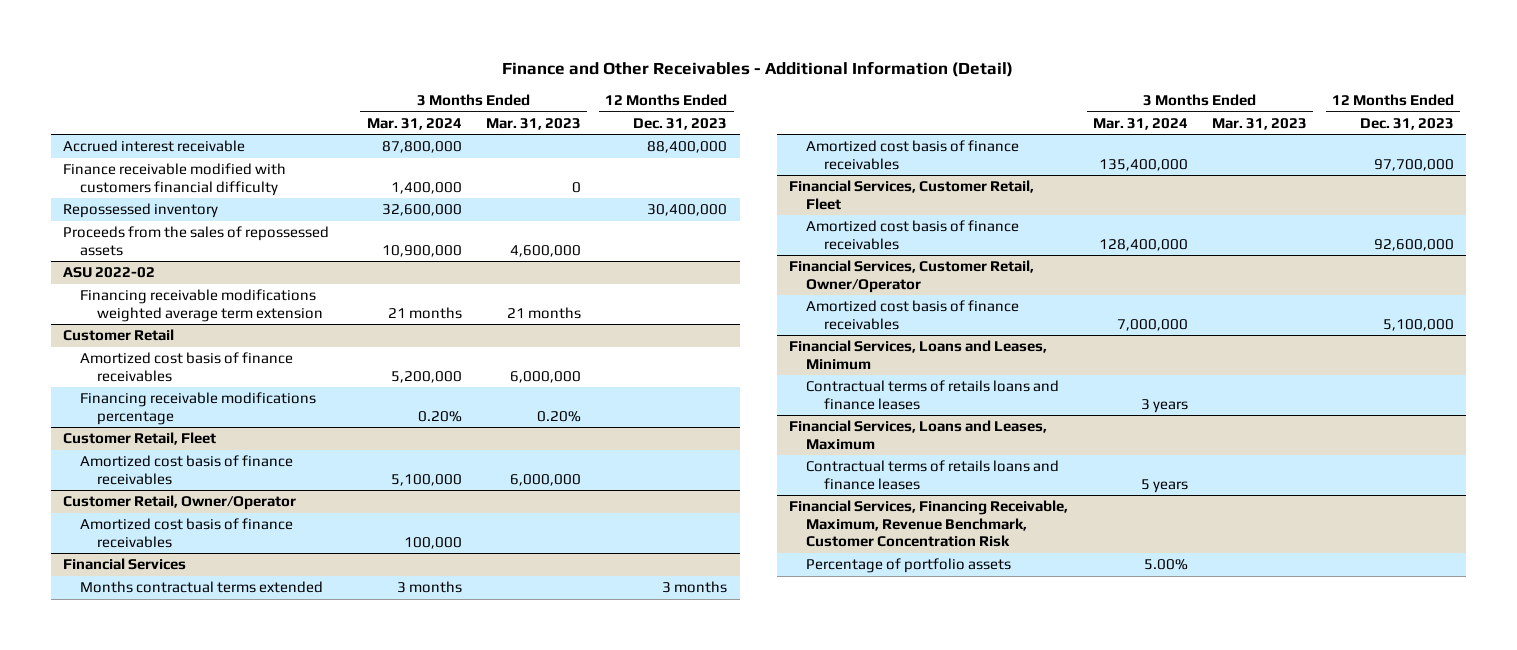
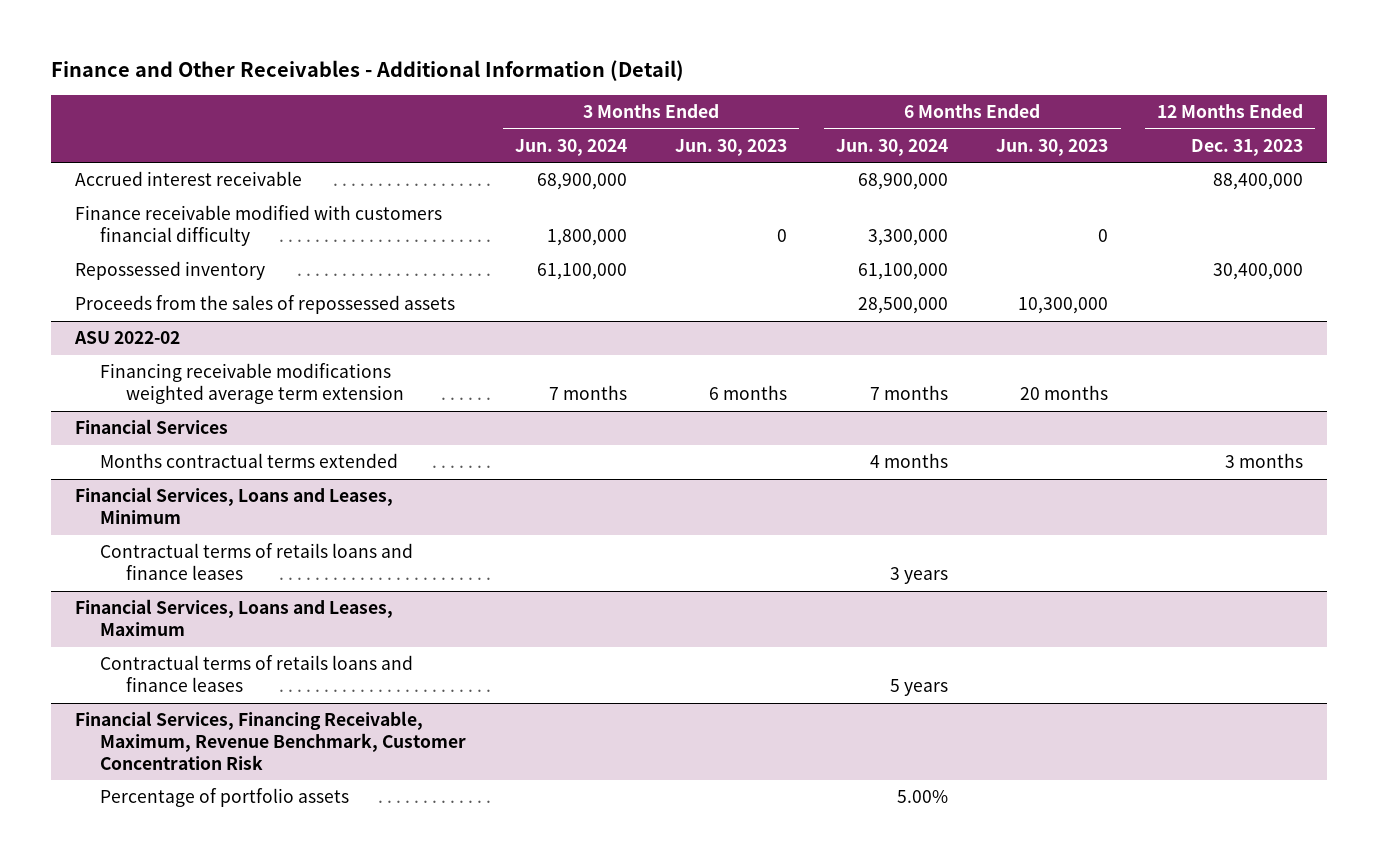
- | 3 Months Ended Mar. 31, 2024 | 3 Months Ended Mar. 31, 2023 | 12 Months Ended Dec. 31, 2023
+ | 3 Months Ended Jun. 30, 2024 | 3 Months Ended Jun. 30, 2023 | 6 Months Ended Jun. 30, 2024 | 6 Months Ended Jun. 30, 2023 | 12 Months Ended Dec. 31, 2023
- Customer Retail
- Amortized cost basis of finance receivables | 5,200,000 | 6,000,000 |
- Financing receivable modifications percentage | 0.20% | 0.20% |
- Customer Retail, Fleet
- Amortized cost basis of finance receivables | 5,100,000 | 6,000,000 |
- Customer Retail, Owner/Operator
- Amortized cost basis of finance receivables | 100,000 | |
@ Financial Services
- Amortized cost basis of finance receivables | 135,400,000 | | 97,700,000
- Financial Services, Customer Retail, Fleet
- Amortized cost basis of finance receivables | 128,400,000 | | 92,600,000
- Financial Services, Customer Retail, Owner/Operator
- Amortized cost basis of finance receivables | 7,000,000 | | 5,100,000

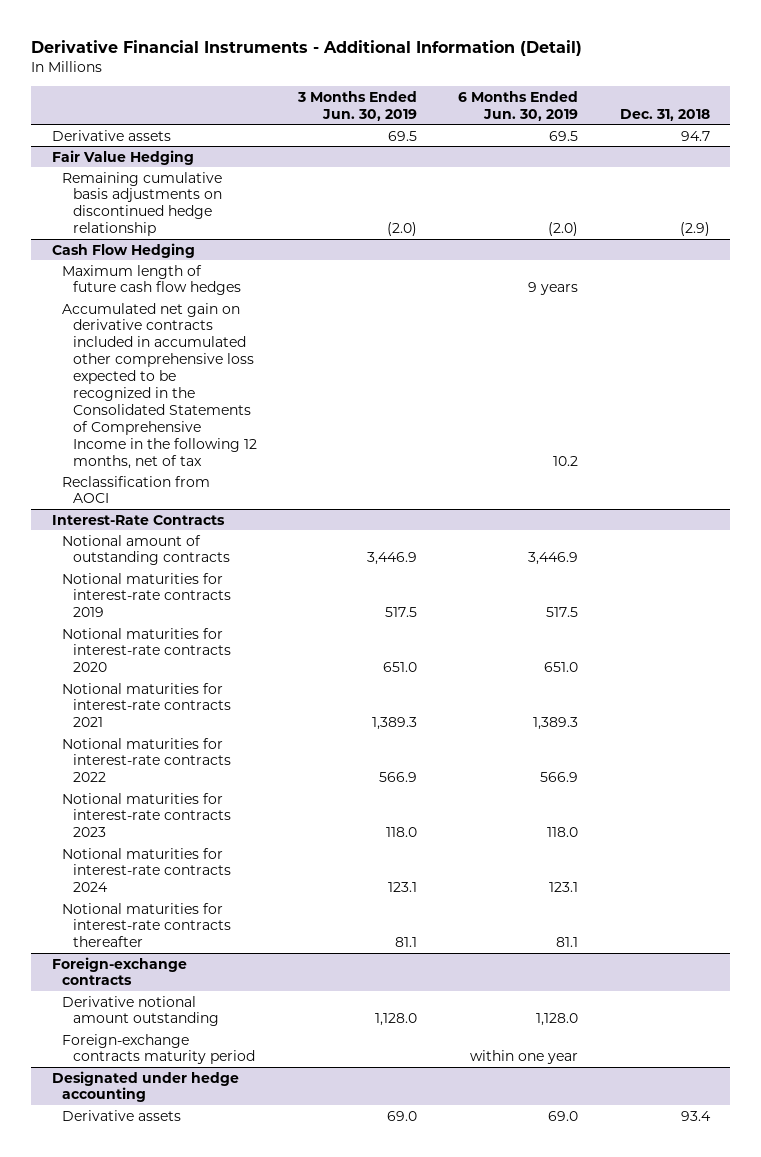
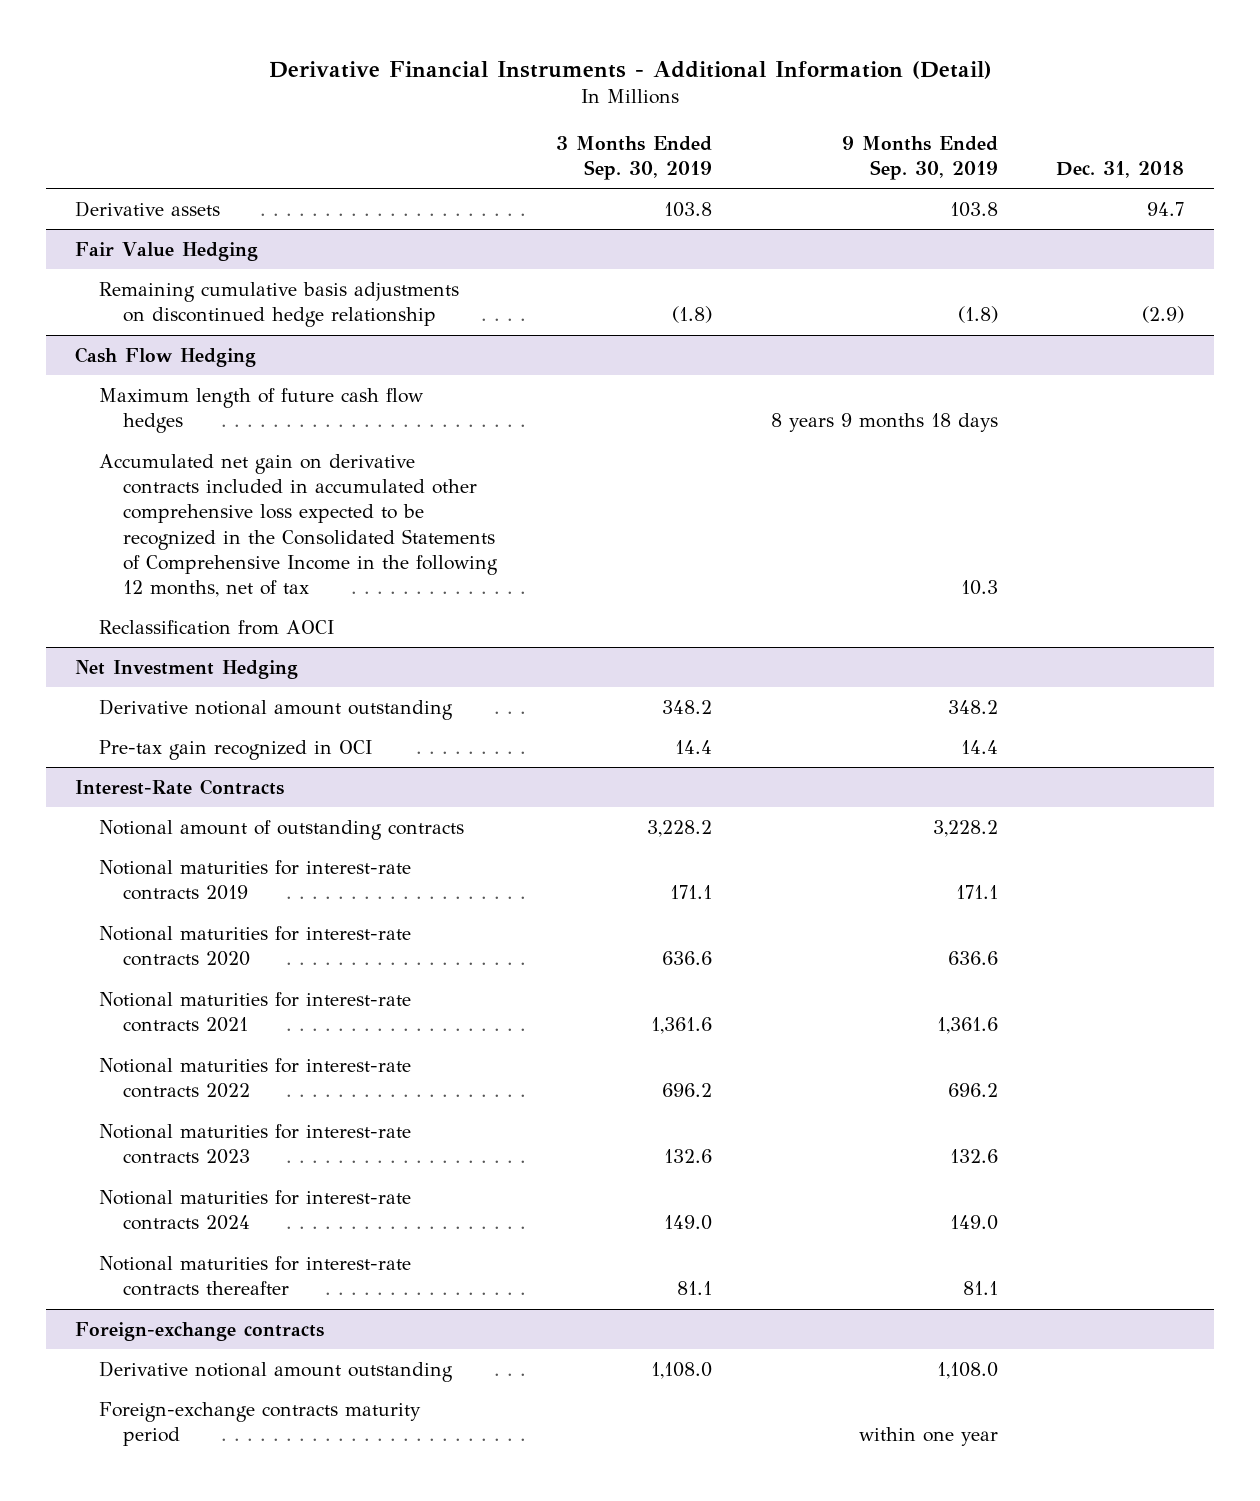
- | 3 Months Ended Jun. 30, 2019 | 6 Months Ended Jun. 30, 2019 | Dec. 31, 2018
+ | 3 Months Ended Sep. 30, 2019 | 9 Months Ended Sep. 30, 2019 | Dec. 31, 2018
+ Net Investment Hedging
+ Derivative notional amount outstanding | 348.2 | 348.2 |
+ Pre-tax gain recognized in OCI | 14.4 | 14.4 |
- Designated under hedge accounting
- Derivative assets | 69.0 | 69.0 | 93.4

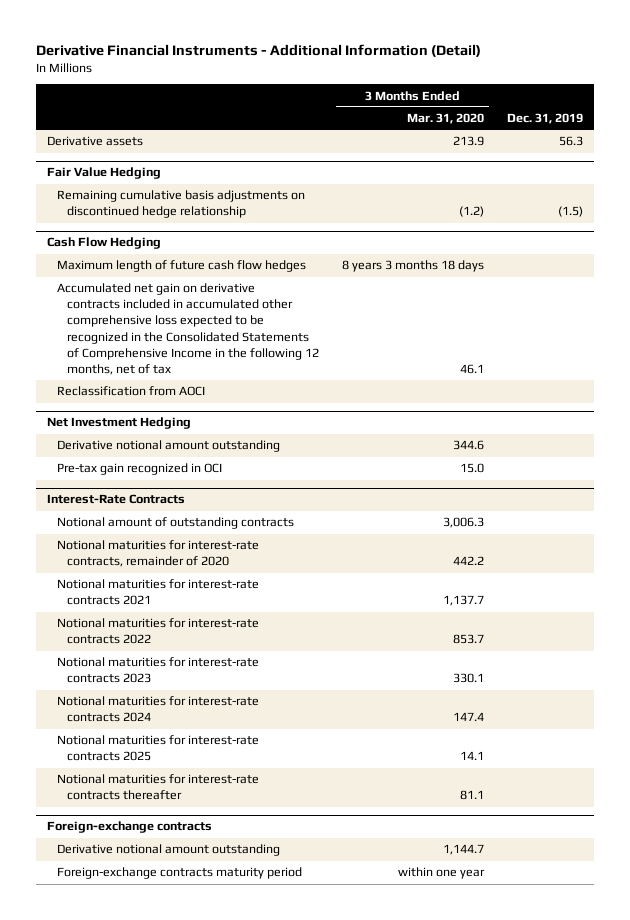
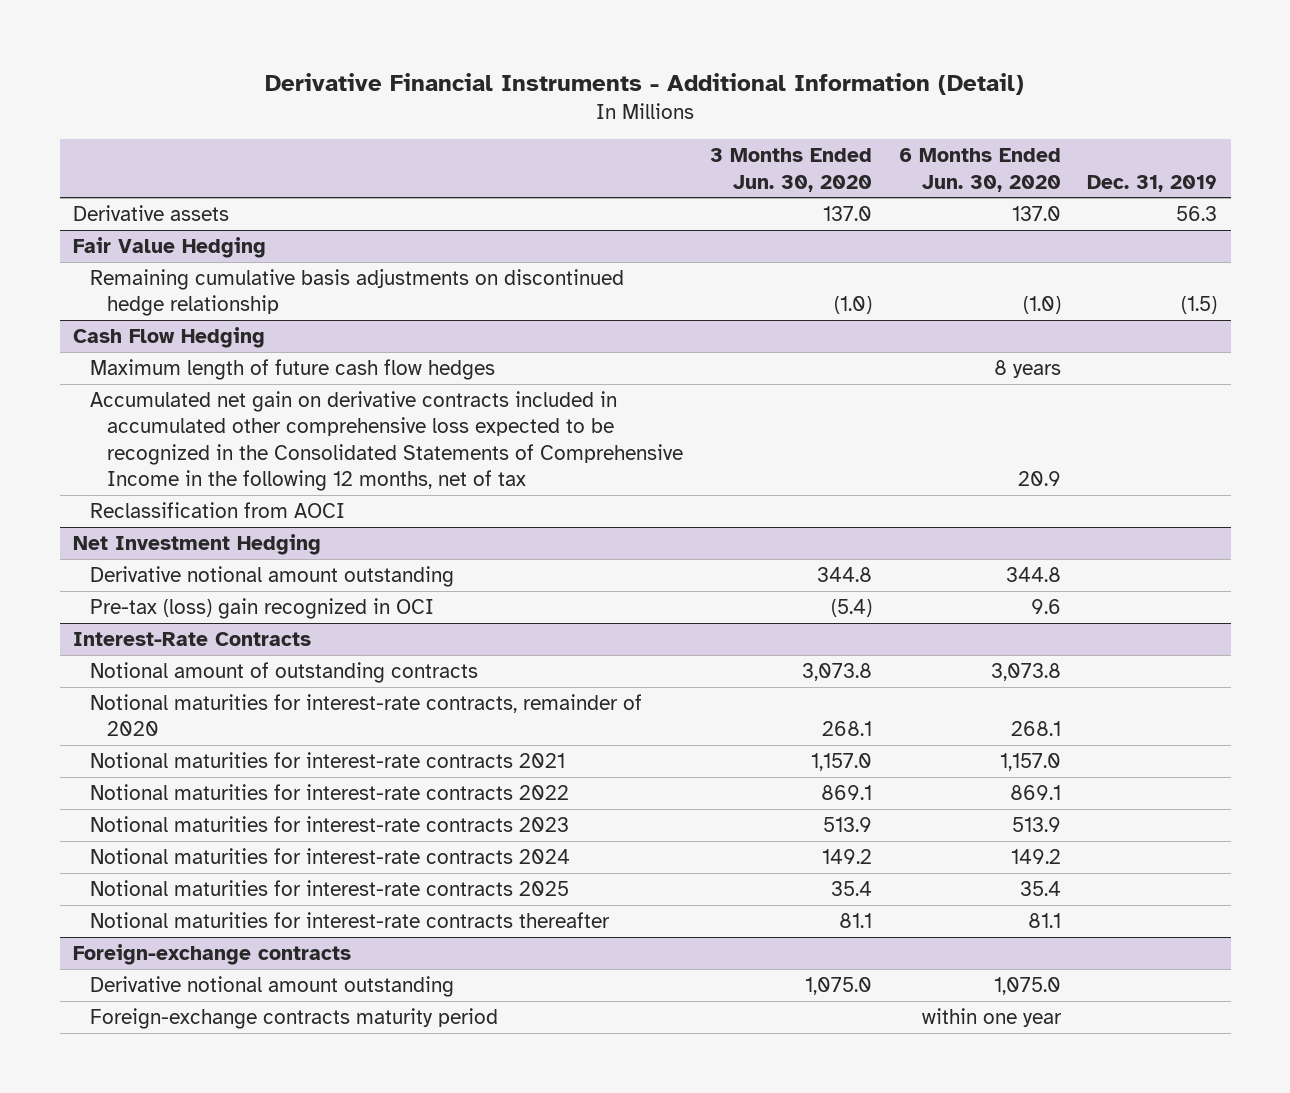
- | 3 Months Ended Mar. 31, 2020 | Dec. 31, 2019
+ | 3 Months Ended Jun. 30, 2020 | 6 Months Ended Jun. 30, 2020 | Dec. 31, 2019
@ Net Investment Hedging
- Pre-tax gain recognized in OCI | 15.0 |
+ Pre-tax (loss) gain recognized in OCI | (5.4) | 9.6 |

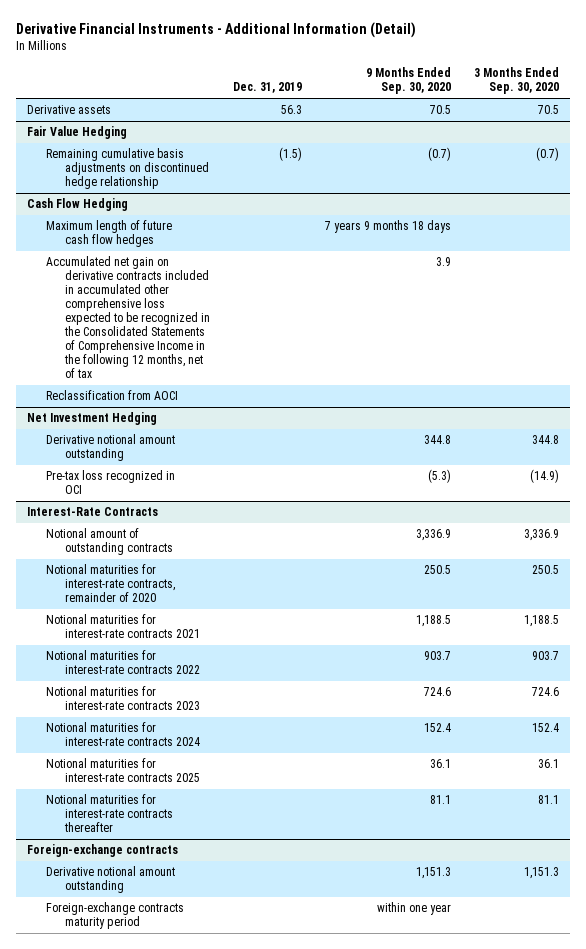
- | 3 Months Ended Jun. 30, 2020 | 6 Months Ended Jun. 30, 2020 | Dec. 31, 2019
+ | Dec. 31, 2019 | 9 Months Ended Sep. 30, 2020 | 3 Months Ended Sep. 30, 2020
@ Net Investment Hedging
- Pre-tax (loss) gain recognized in OCI | (5.4) | 9.6 |
+ Pre-tax loss recognized in OCI | | (5.3) | (14.9)

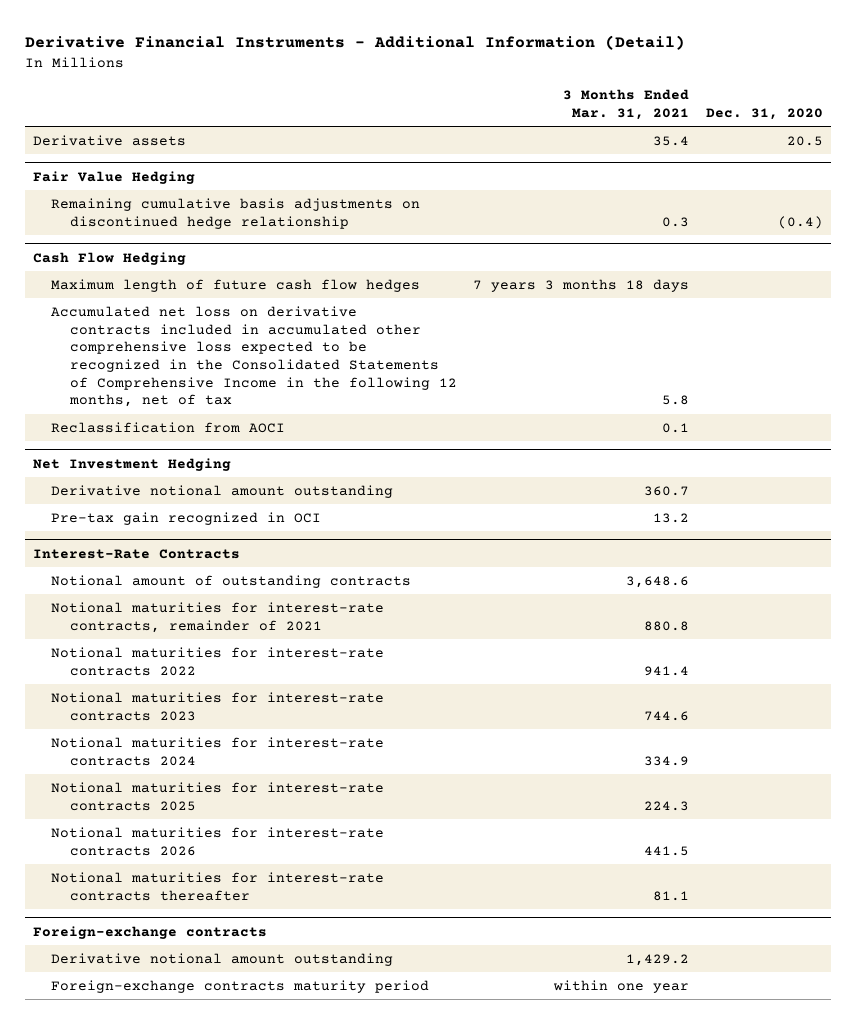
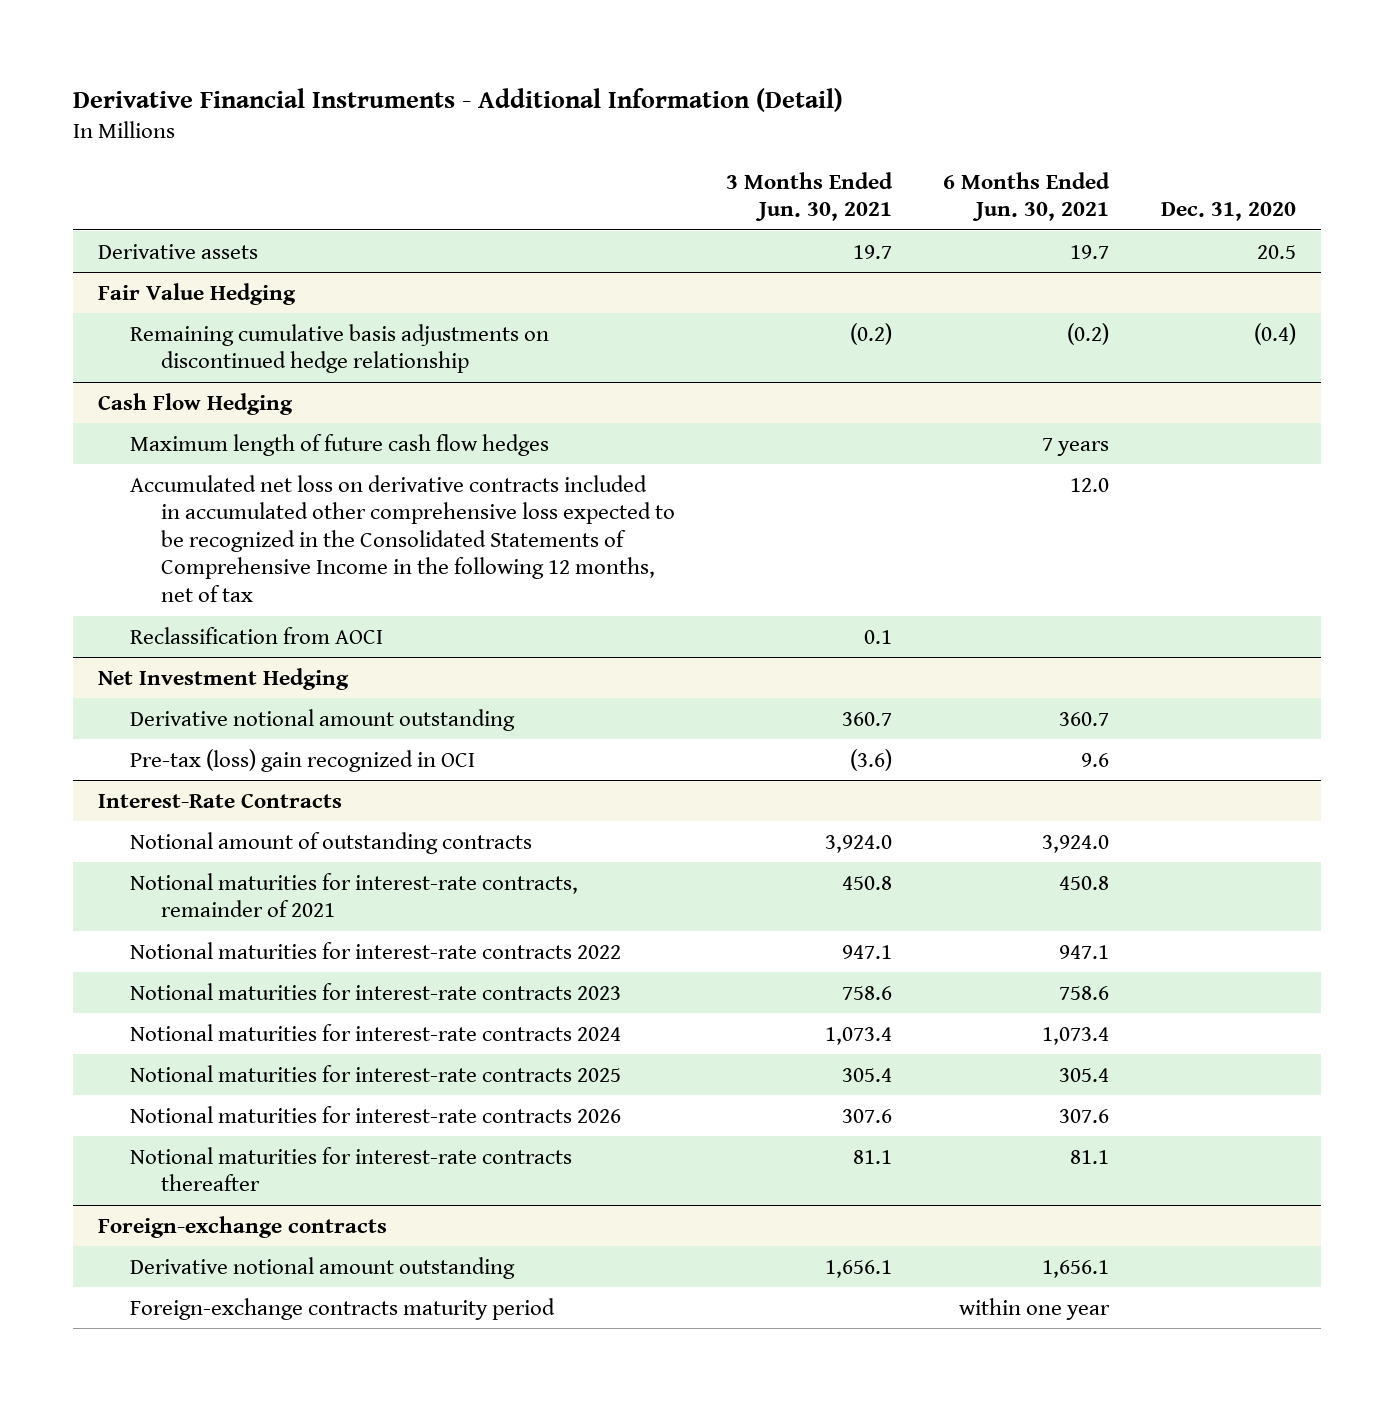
- | 3 Months Ended Mar. 31, 2021 | Dec. 31, 2020
+ | 3 Months Ended Jun. 30, 2021 | 6 Months Ended Jun. 30, 2021 | Dec. 31, 2020
@ Net Investment Hedging
- Pre-tax gain recognized in OCI | 13.2 |
+ Pre-tax (loss) gain recognized in OCI | (3.6) | 9.6 |

